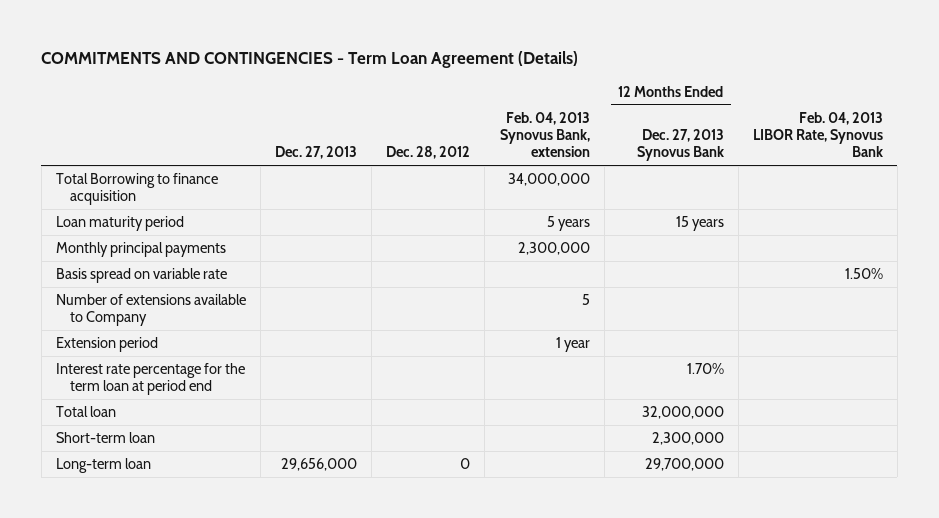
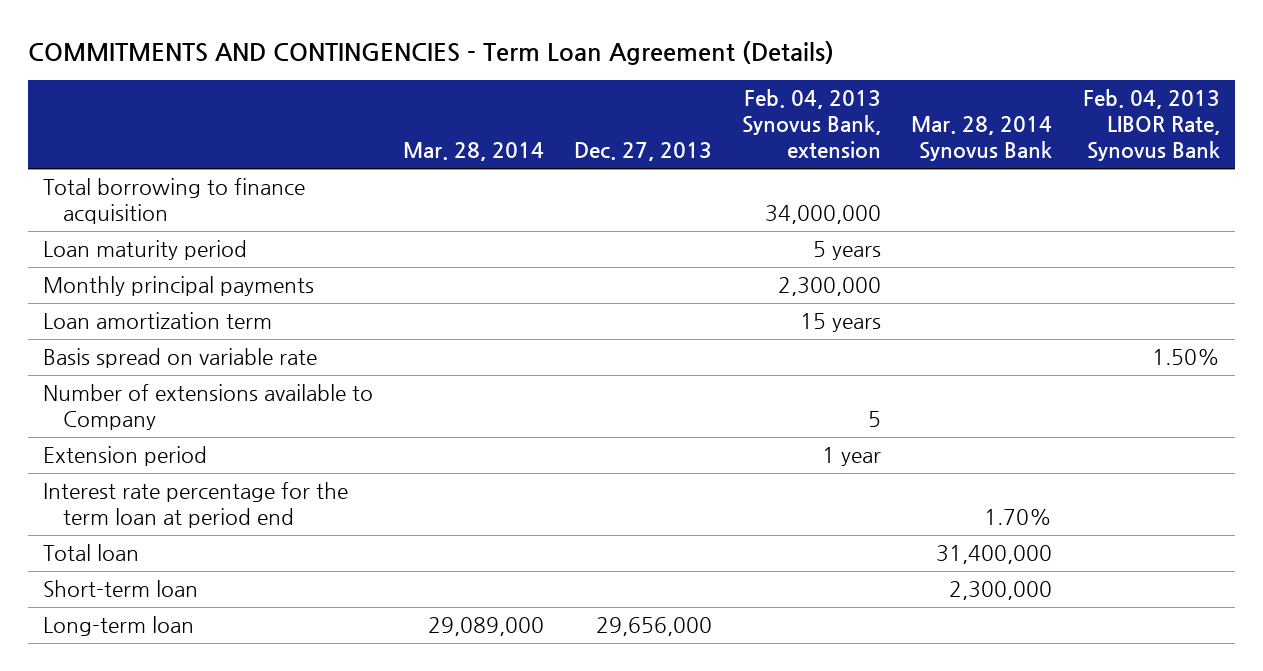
- | Dec. 27, 2013 | Dec. 28, 2012 | Feb. 04, 2013 Synovus Bank, extension | 12 Months Ended Dec. 27, 2013 Synovus Bank | Feb. 04, 2013 LIBOR Rate, Synovus Bank
+ | Mar. 28, 2014 | Dec. 27, 2013 | Feb. 04, 2013 Synovus Bank, extension | Mar. 28, 2014 Synovus Bank | Feb. 04, 2013 LIBOR Rate, Synovus Bank
- Total Borrowing to finance acquisition | | | 34,000,000 | |
+ Total borrowing to finance acquisition | | | 34,000,000 | |
+ Loan amortization term | | | 15 years | |

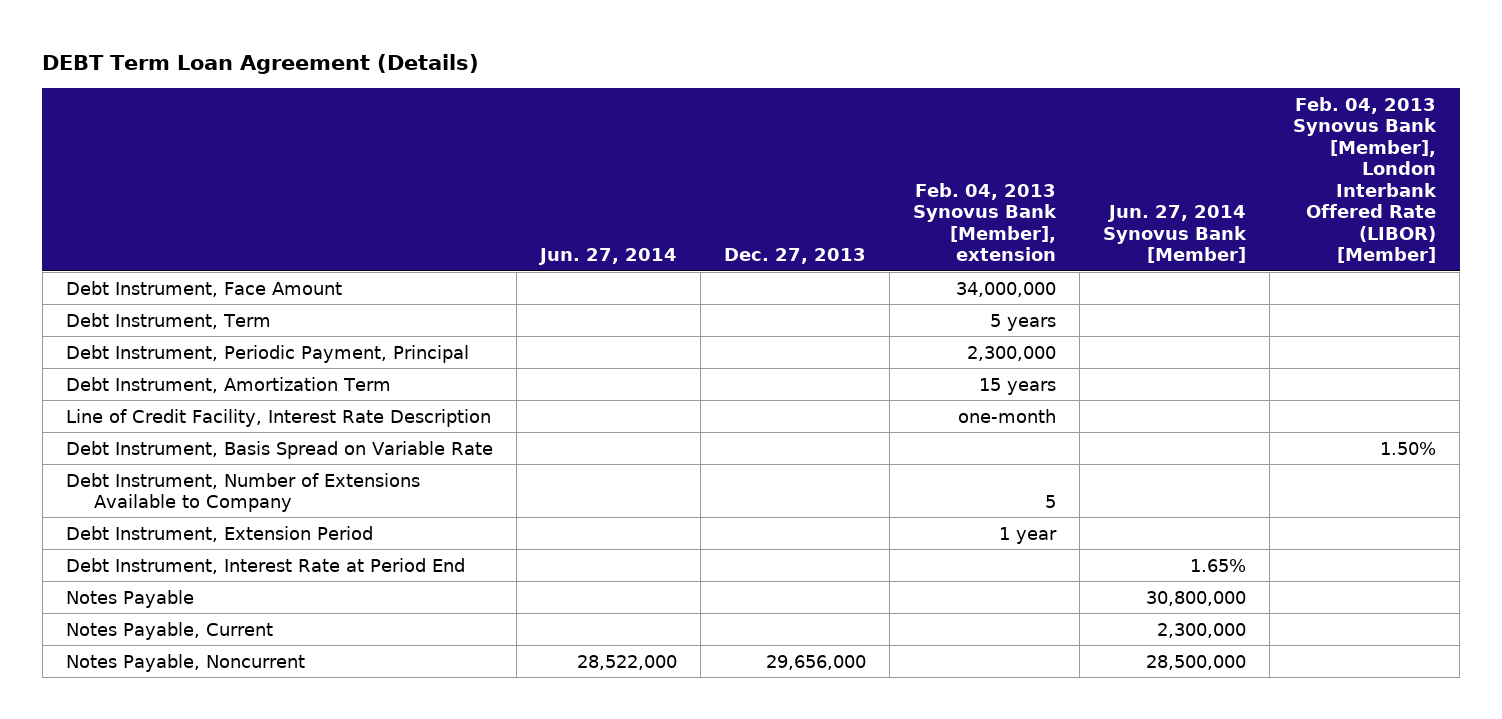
- COMMITMENTS AND CONTINGENCIES - Term Loan Agreement (Details)
+ DEBT Term Loan Agreement (Details)
- | Mar. 28, 2014 | Dec. 27, 2013 | Feb. 04, 2013 Synovus Bank, extension | Mar. 28, 2014 Synovus Bank | Feb. 04, 2013 LIBOR Rate, Synovus Bank
+ | Jun. 27, 2014 | Dec. 27, 2013 | Feb. 04, 2013 Synovus Bank [Member], extension | Jun. 27, 2014 Synovus Bank [Member] | Feb. 04, 2013 Synovus Bank [Member], London Interbank Offered Rate (LIBOR) [Member]
- Total borrowing to finance acquisition | | | 34,000,000 | |
- Loan maturity period | | | 5 years | |
- Monthly principal payments | | | 2,300,000 | |
- Loan amortization term | | | 15 years | |
- Basis spread on variable rate | | | | | 1.50%
- Number of extensions available to Company | | | 5 | |
- Extension period | | | 1 year | |
- Interest rate percentage for the term loan at period end | | | | 1.70% |
- Total loan | | | | 31,400,000 |
- Short-term loan | | | | 2,300,000 |
- Long-term loan | 29,089,000 | 29,656,000 | | |
+ Debt Instrument, Face Amount | | | 34,000,000 | |
+ Debt Instrument, Term | | | 5 years | |
+ Debt Instrument, Periodic Payment, Principal | | | 2,300,000 | |
+ Debt Instrument, Amortization Term | | | 15 years | |
+ Line of Credit Facility, Interest Rate Description | | | one-month | |
+ Debt Instrument, Basis Spread on Variable Rate | | | | | 1.50%
+ Debt Instrument, Number of Extensions Available to Company | | | 5 | |
+ Debt Instrument, Extension Period | | | 1 year | |
+ Debt Instrument, Interest Rate at Period End | | | | 1.65% |
+ Notes Payable | | | | 30,800,000 |
+ Notes Payable, Current | | | | 2,300,000 |
+ Notes Payable, Noncurrent | 28,522,000 | 29,656,000 | | 28,500,000 |

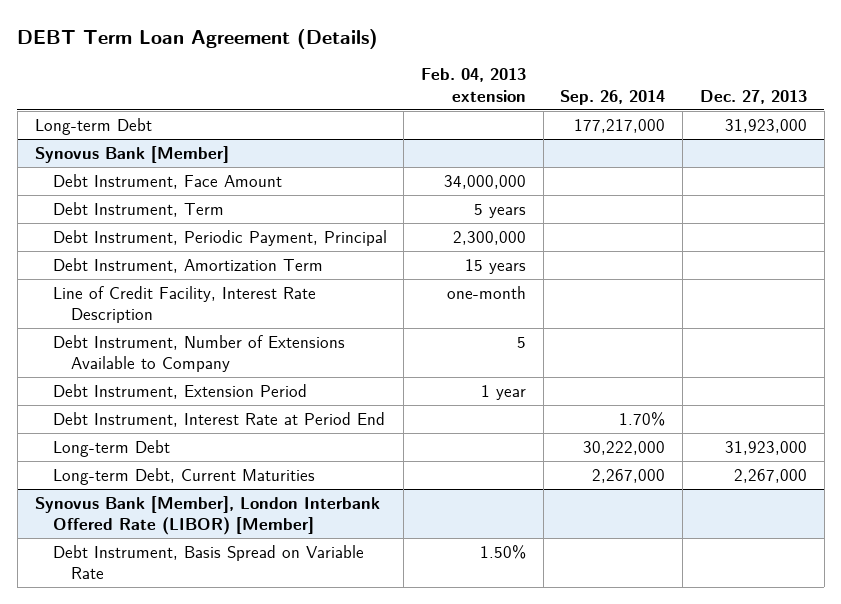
- | Jun. 27, 2014 | Dec. 27, 2013 | Feb. 04, 2013 Synovus Bank [Member], extension | Jun. 27, 2014 Synovus Bank [Member] | Feb. 04, 2013 Synovus Bank [Member], London Interbank Offered Rate (LIBOR) [Member]
+ | Feb. 04, 2013 extension | Sep. 26, 2014 | Dec. 27, 2013
- Debt Instrument, Face Amount | | | 34,000,000 | |
- Debt Instrument, Term | | | 5 years | |
- Debt Instrument, Periodic Payment, Principal | | | 2,300,000 | |
- Debt Instrument, Amortization Term | | | 15 years | |
- Line of Credit Facility, Interest Rate Description | | | one-month | |
- Debt Instrument, Basis Spread on Variable Rate | | | | | 1.50%
- Debt Instrument, Number of Extensions Available to Company | | | 5 | |
- Debt Instrument, Extension Period | | | 1 year | |
- Debt Instrument, Interest Rate at Period End | | | | 1.65% |
- Notes Payable | | | | 30,800,000 |
- Notes Payable, Current | | | | 2,300,000 |
- Notes Payable, Noncurrent | 28,522,000 | 29,656,000 | | 28,500,000 |
+ Long-term Debt | | 177,217,000 | 31,923,000
+ Synovus Bank [Member]
+ Debt Instrument, Face Amount | 34,000,000 | |
+ Debt Instrument, Term | 5 years | |
+ Debt Instrument, Periodic Payment, Principal | 2,300,000 | |
+ Debt Instrument, Amortization Term | 15 years | |
+ Line of Credit Facility, Interest Rate Description | one-month | |
+ Debt Instrument, Number of Extensions Available to Company | 5 | |
+ Debt Instrument, Extension Period | 1 year | |
+ Debt Instrument, Interest Rate at Period End | | 1.70% |
+ Long-term Debt | | 30,222,000 | 31,923,000
+ Long-term Debt, Current Maturities | | 2,267,000 | 2,267,000
+ Synovus Bank [Member], London Interbank Offered Rate (LIBOR) [Member]
+ Debt Instrument, Basis Spread on Variable Rate | 1.50% | |

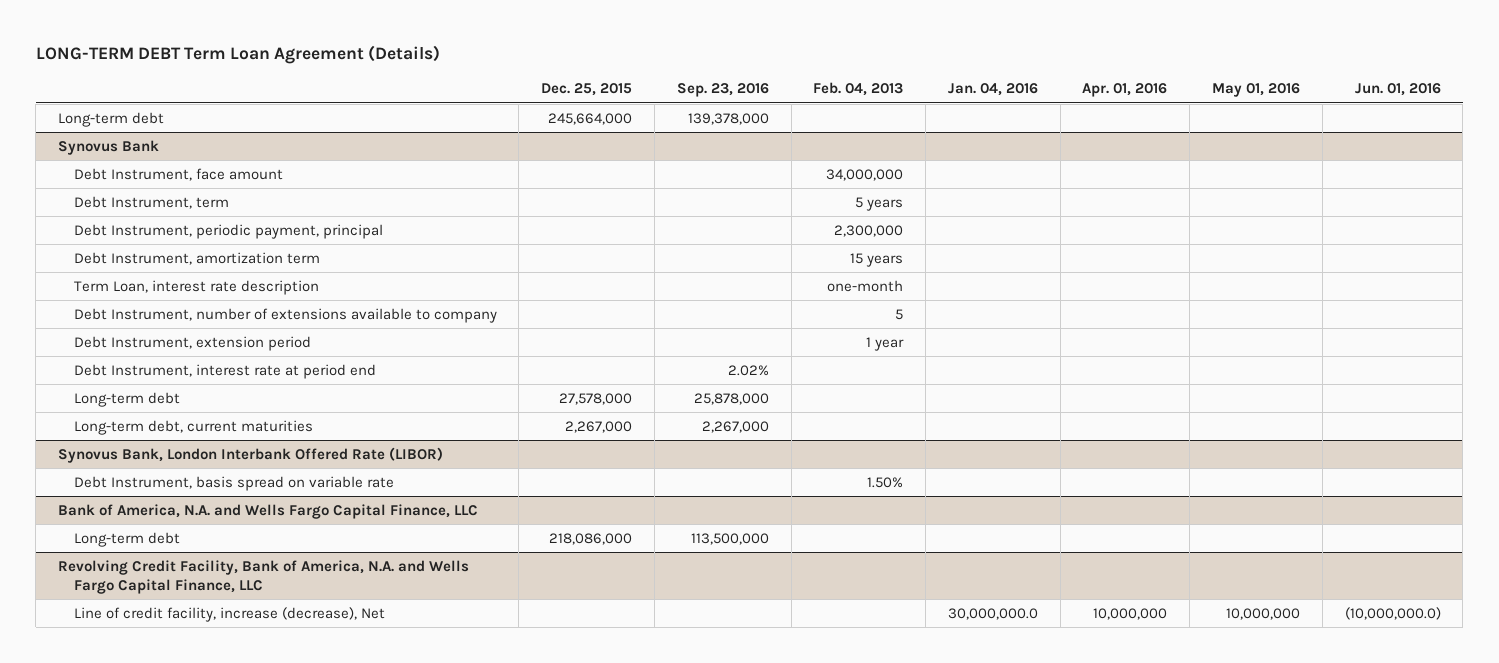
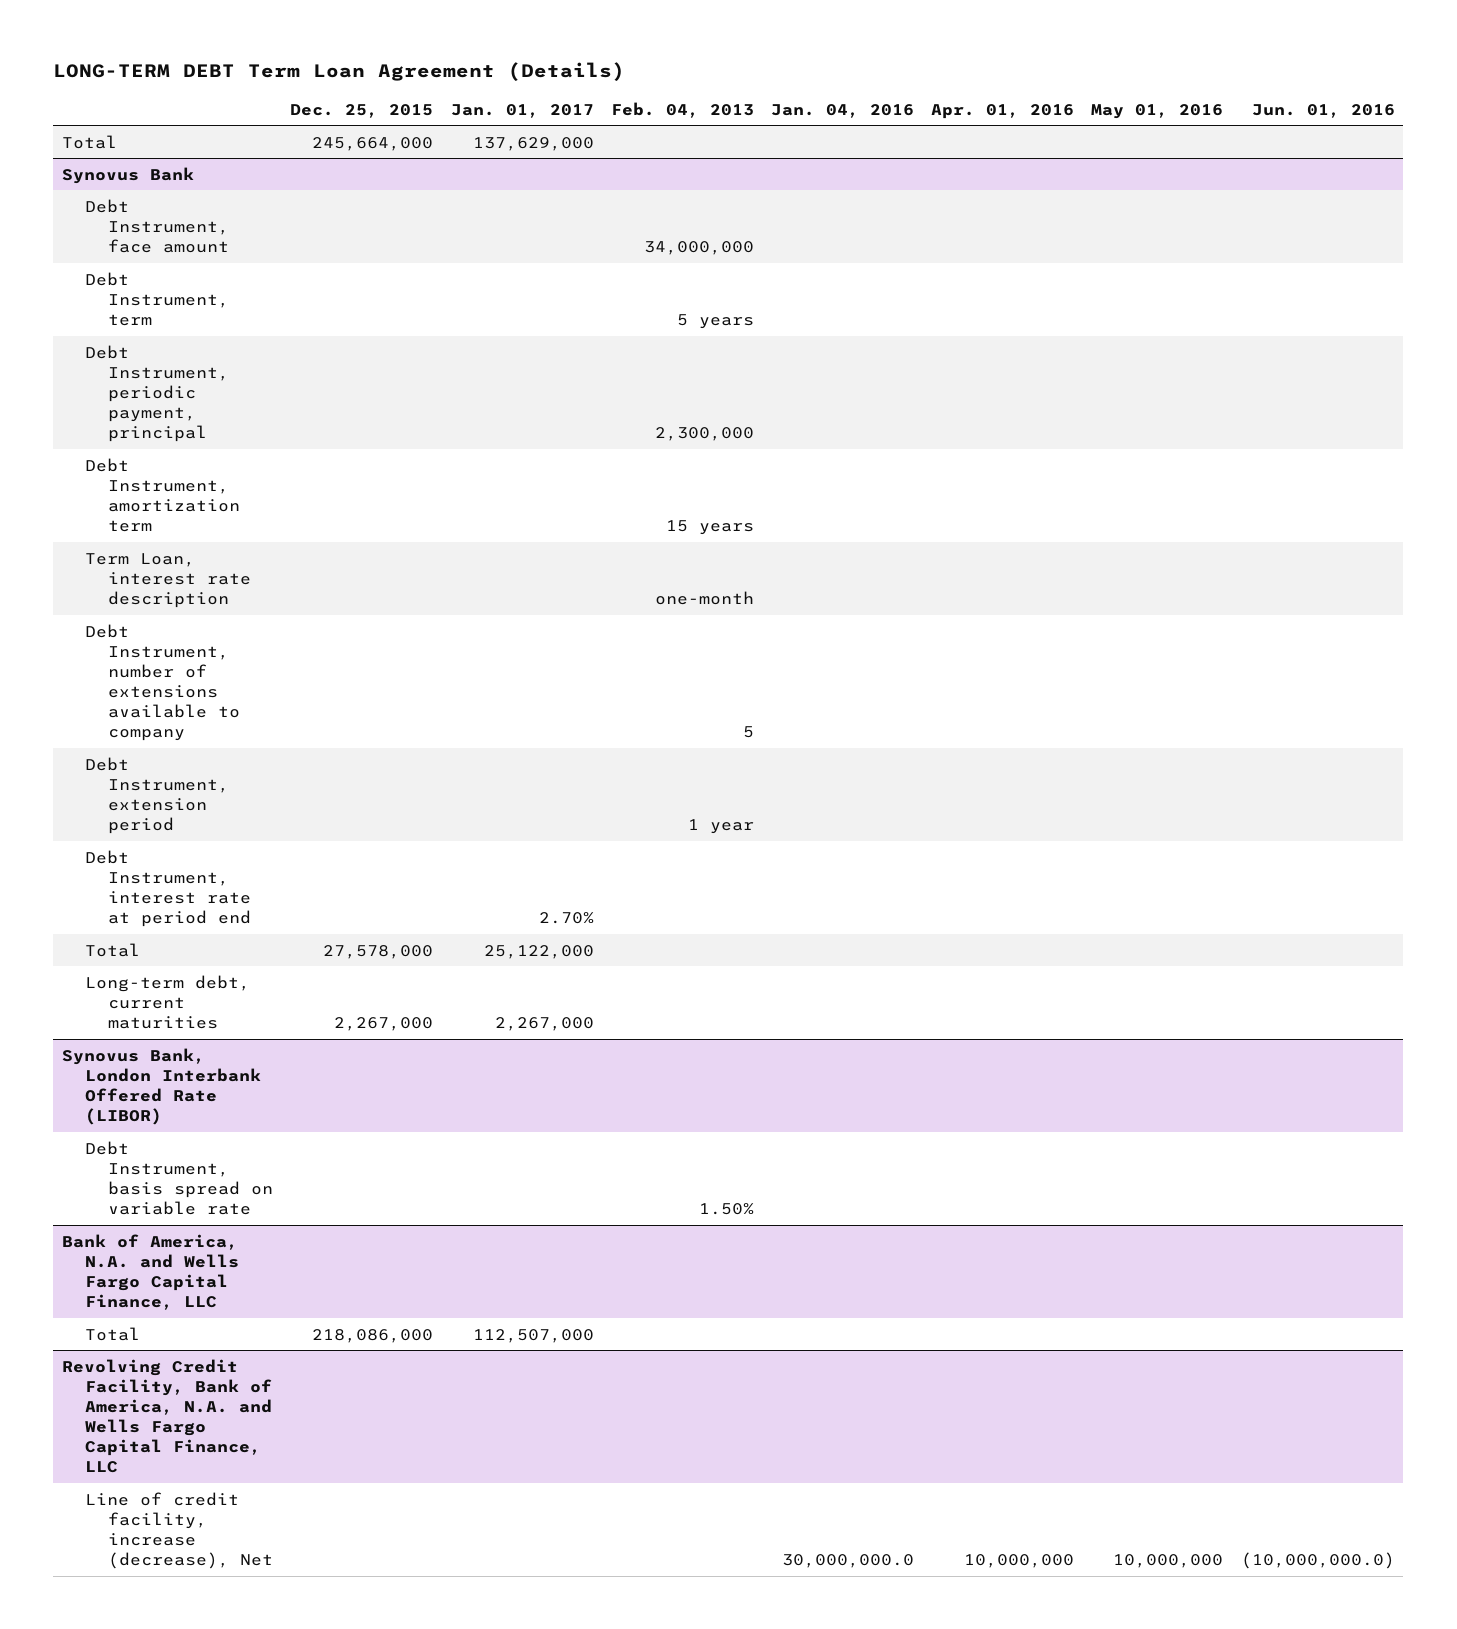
- | Dec. 25, 2015 | Sep. 23, 2016 | Feb. 04, 2013 | Jan. 04, 2016 | Apr. 01, 2016 | May 01, 2016 | Jun. 01, 2016
+ | Dec. 25, 2015 | Jan. 01, 2017 | Feb. 04, 2013 | Jan. 04, 2016 | Apr. 01, 2016 | May 01, 2016 | Jun. 01, 2016
- Long-term debt | 245,664,000 | 139,378,000 | | | | |
+ Total | 245,664,000 | 137,629,000 | | | | |
@ Synovus Bank
- Long-term debt | 27,578,000 | 25,878,000 | | | | |
+ Total | 27,578,000 | 25,122,000 | | | | |
@ Bank of America, N.A. and Wells Fargo Capital Finance, LLC
- Long-term debt | 218,086,000 | 113,500,000 | | | | |
+ Total | 218,086,000 | 112,507,000 | | | | |

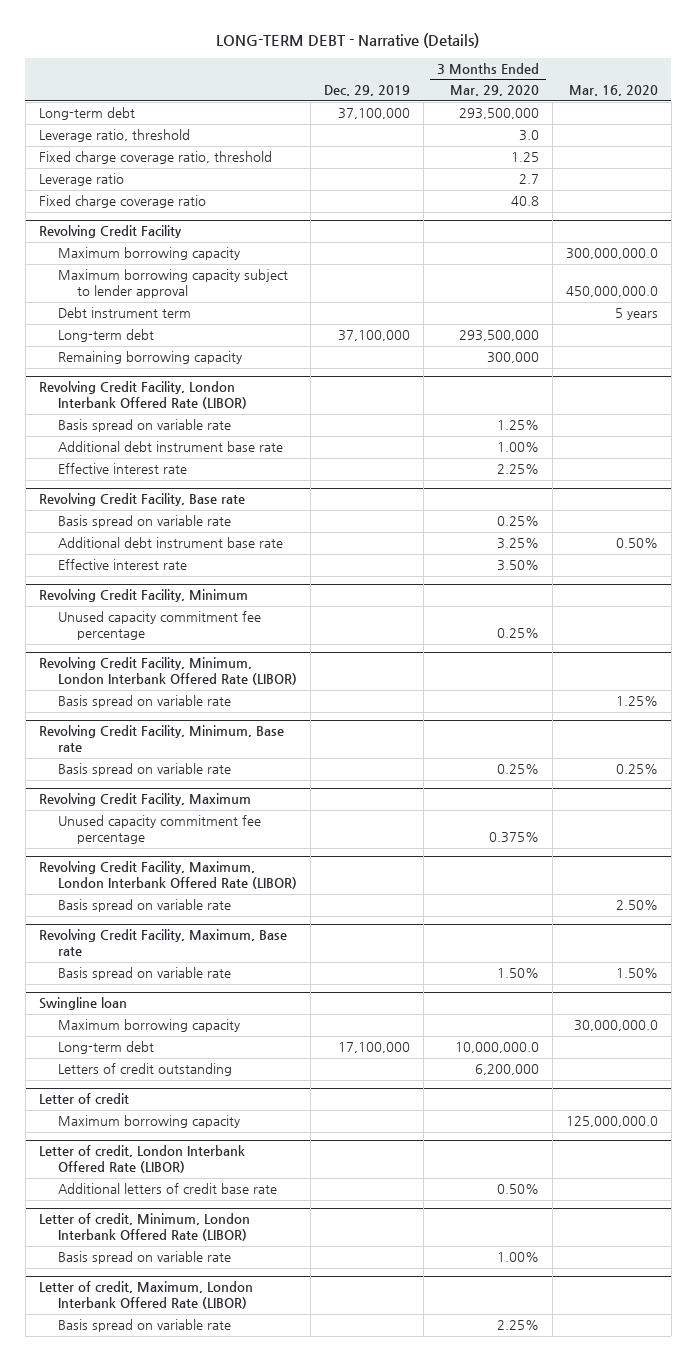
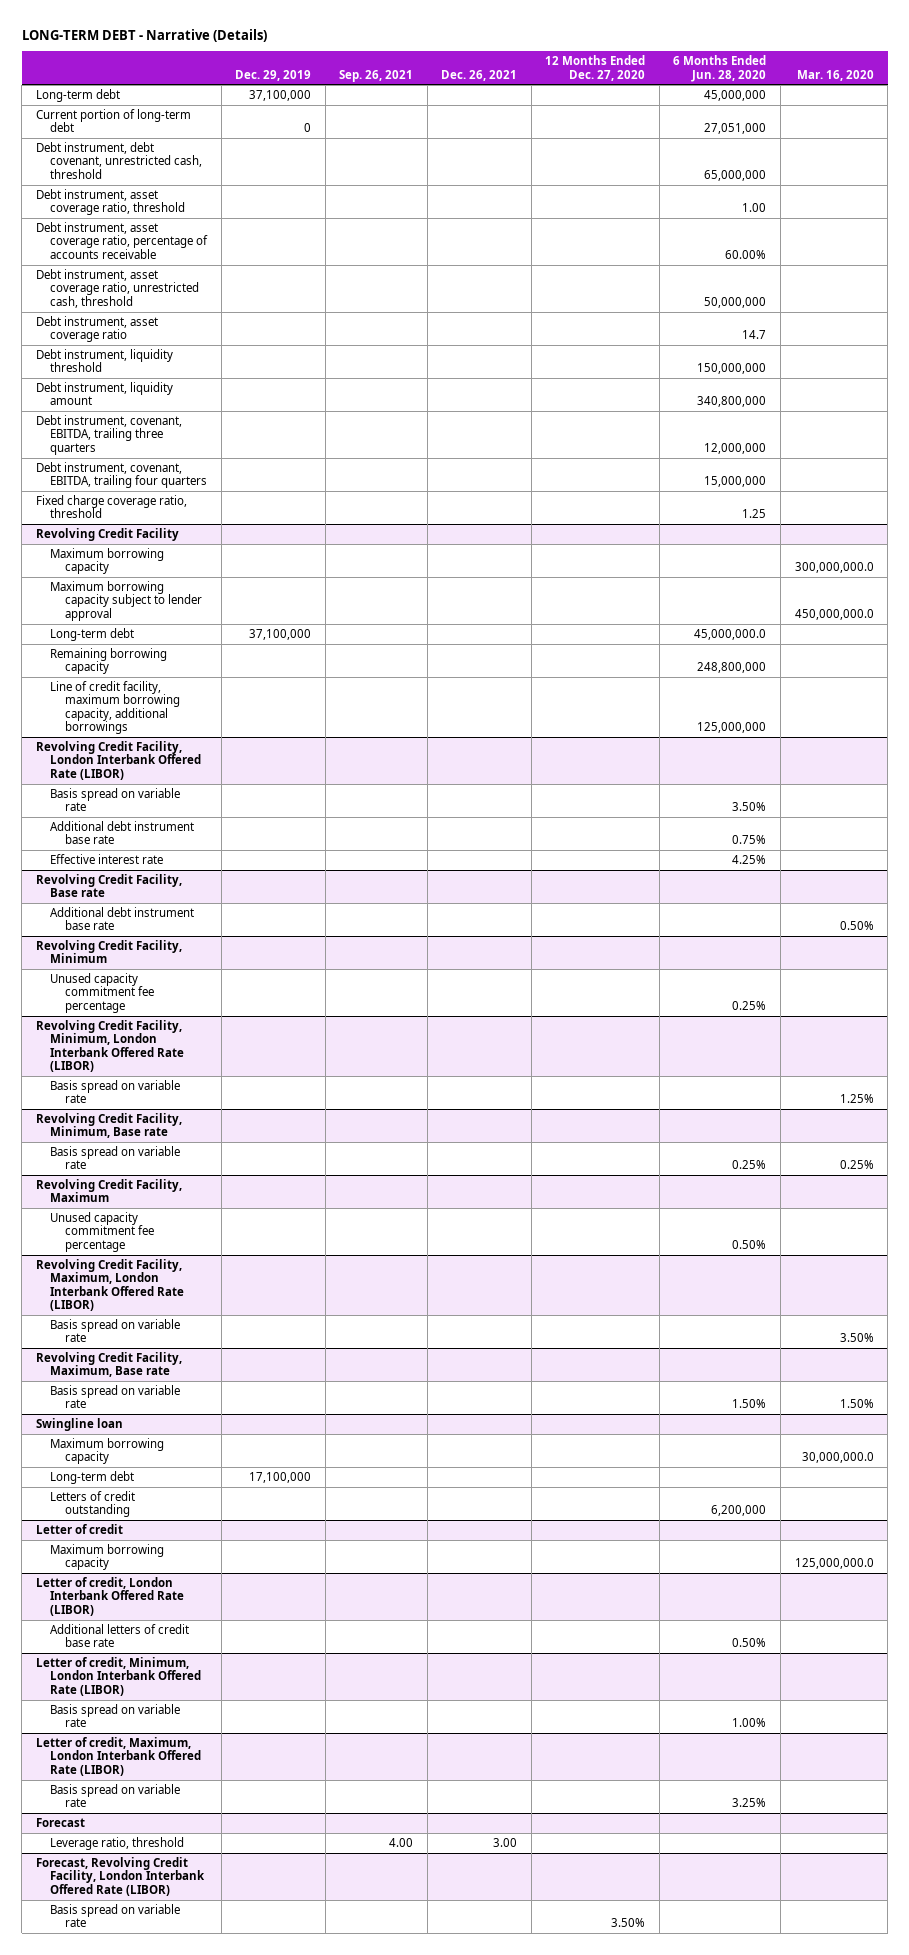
- | Dec. 29, 2019 | 3 Months Ended Mar. 29, 2020 | Mar. 16, 2020
+ | Dec. 29, 2019 | Sep. 26, 2021 | Dec. 26, 2021 | 12 Months Ended Dec. 27, 2020 | 6 Months Ended Jun. 28, 2020 | Mar. 16, 2020
- Leverage ratio, threshold | | 3.0 |
+ Current portion of long-term debt | 0 | | | | 27,051,000 |
+ Debt instrument, debt covenant, unrestricted cash, threshold | | | | | 65,000,000 |
+ Debt instrument, asset coverage ratio, threshold | | | | | 1.00 |
+ Debt instrument, asset coverage ratio, percentage of accounts receivable | | | | | 60.00% |
+ Debt instrument, asset coverage ratio, unrestricted cash, threshold | | | | | 50,000,000 |
+ Debt instrument, asset coverage ratio | | | | | 14.7 |
+ Debt instrument, liquidity threshold | | | | | 150,000,000 |
+ Debt instrument, liquidity amount | | | | | 340,800,000 |
+ Debt instrument, covenant, EBITDA, trailing three quarters | | | | | 12,000,000 |
+ Debt instrument, covenant, EBITDA, trailing four quarters | | | | | 15,000,000 |
- Leverage ratio | | 2.7 |
- Fixed charge coverage ratio | | 40.8 |
@ Revolving Credit Facility
- Debt instrument term | | | 5 years
+ Line of credit facility, maximum borrowing capacity, additional borrowings | | | | | 125,000,000 |
@ Revolving Credit Facility, Base rate
- Basis spread on variable rate | | 0.25% |
- Effective interest rate | | 3.50% |
@ Revolving Credit Facility, Maximum, London Interbank Offered Rate (LIBOR)
- Basis spread on variable rate | | | 2.50%
+ Basis spread on variable rate | | | | | | 3.50%
+ Forecast
+ Leverage ratio, threshold | | 4.00 | 3.00 | | |
+ Forecast, Revolving Credit Facility, London Interbank Offered Rate (LIBOR)
+ Basis spread on variable rate | | | | 3.50% | |

